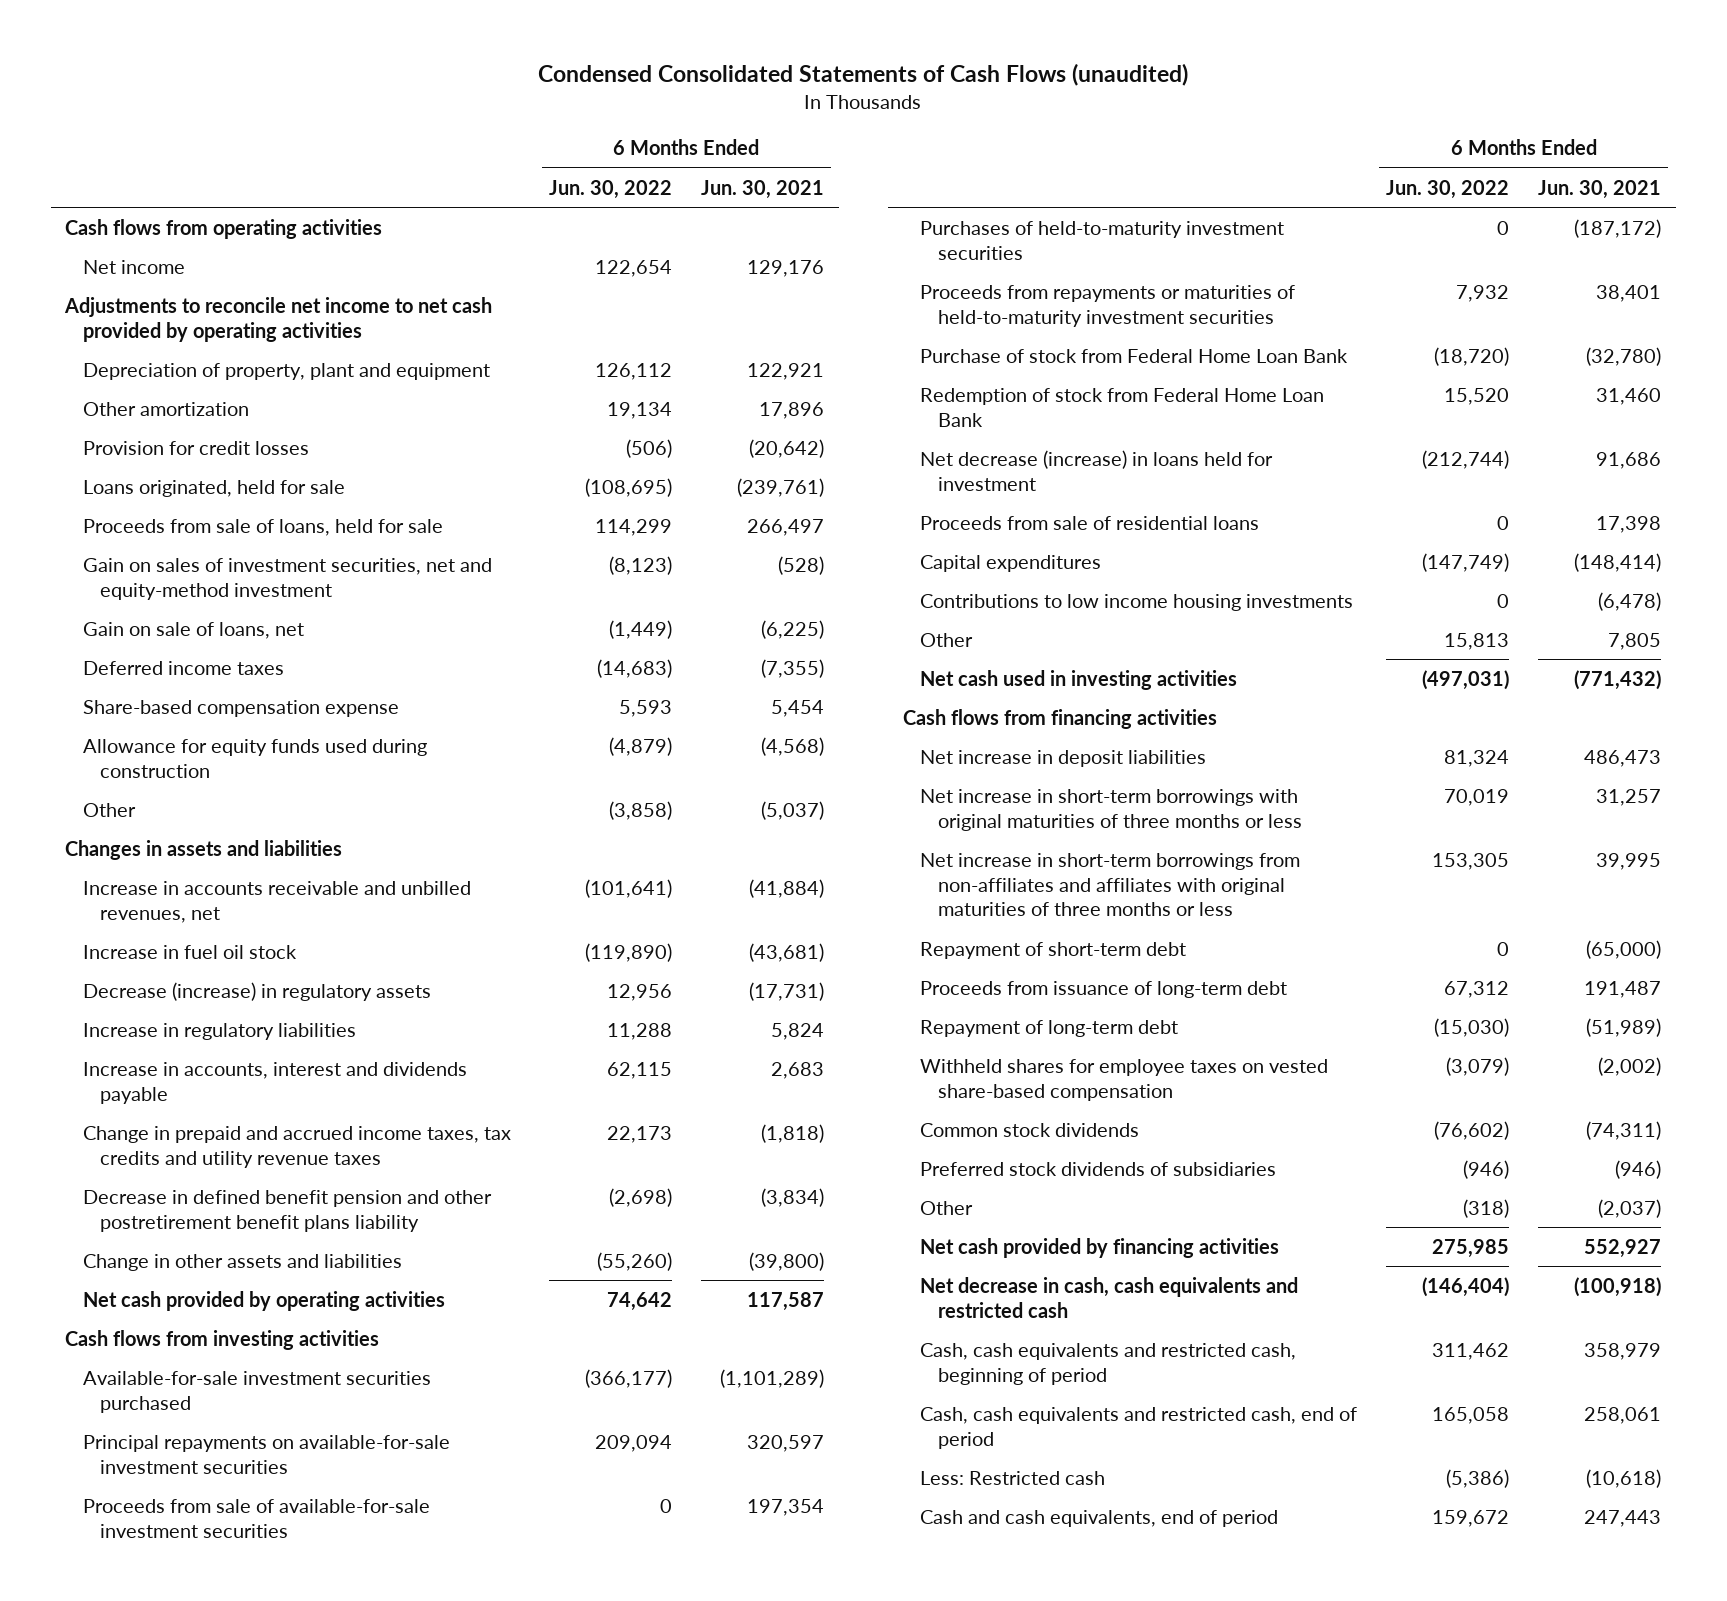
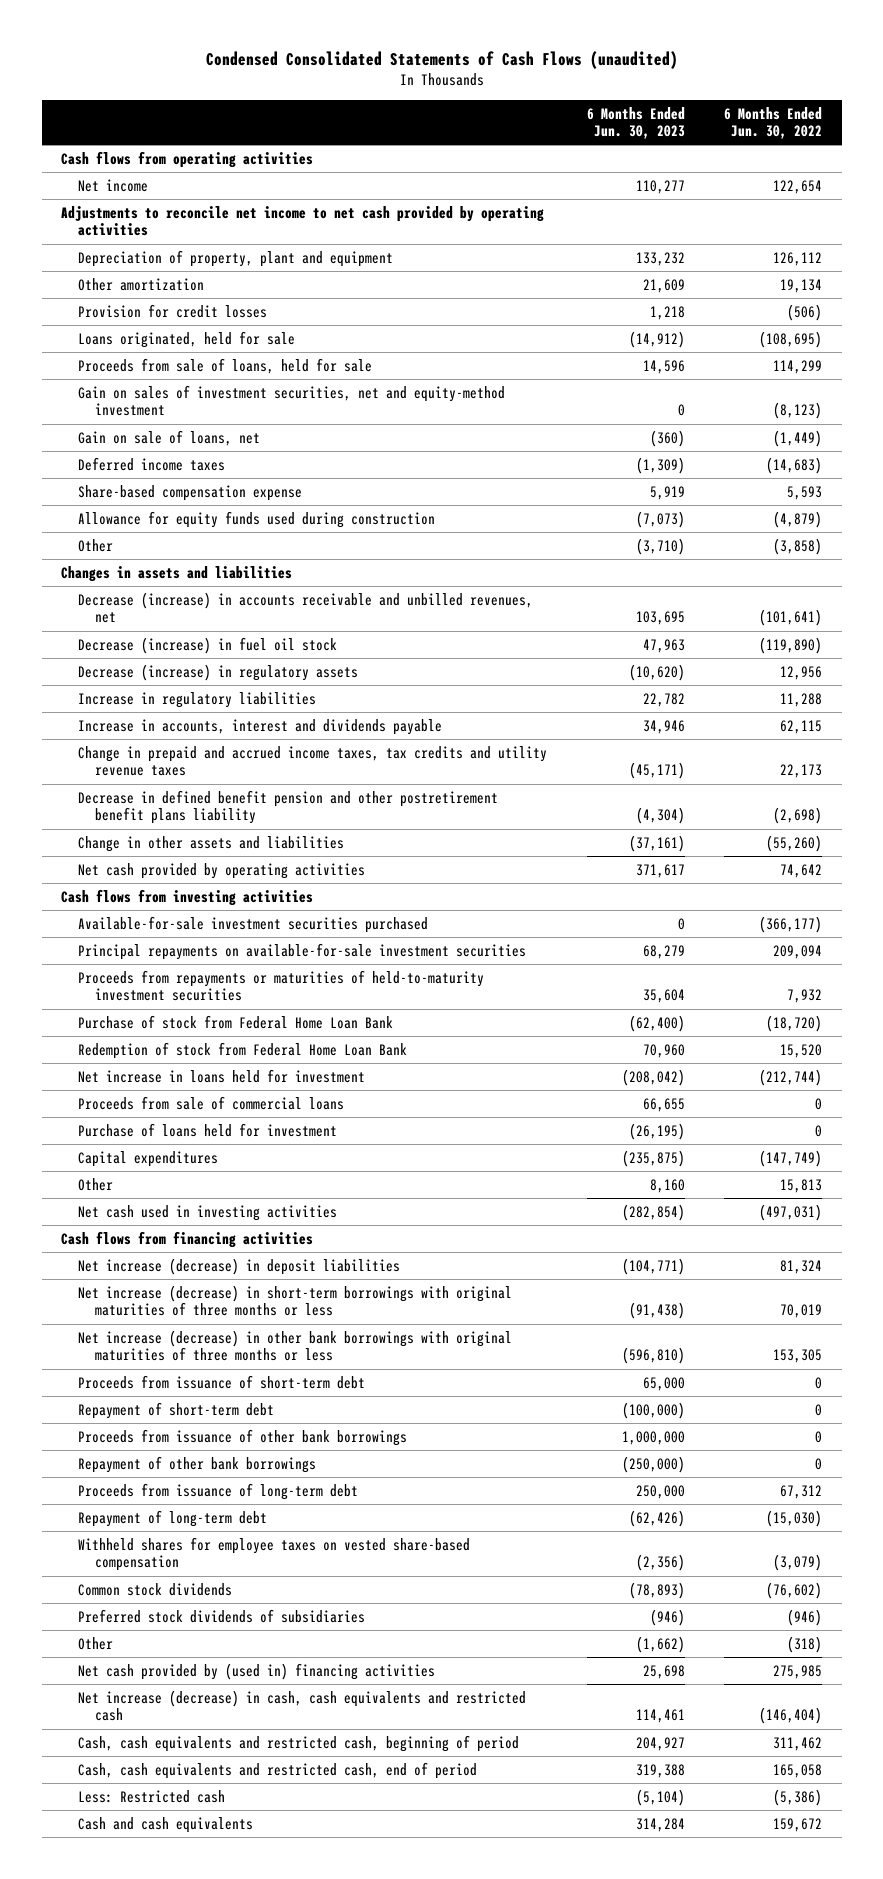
- | 6 Months Ended Jun. 30, 2022 | 6 Months Ended Jun. 30, 2021
+ | 6 Months Ended Jun. 30, 2023 | 6 Months Ended Jun. 30, 2022
- Increase in accounts receivable and unbilled revenues, net | (101,641) | (41,884)
- Increase in fuel oil stock | (119,890) | (43,681)
+ Decrease (increase) in accounts receivable and unbilled revenues, net | 103,695 | (101,641)
+ Decrease (increase) in fuel oil stock | 47,963 | (119,890)
- Proceeds from sale of available-for-sale investment securities | 0 | 197,354
- Purchases of held-to-maturity investment securities | 0 | (187,172)
- Net decrease (increase) in loans held for investment | (212,744) | 91,686
- Proceeds from sale of residential loans | 0 | 17,398
+ Net increase in loans held for investment | (208,042) | (212,744)
+ Proceeds from sale of commercial loans | 66,655 | 0
+ Purchase of loans held for investment | (26,195) | 0
- Contributions to low income housing investments | 0 | (6,478)
- Net increase in deposit liabilities | 81,324 | 486,473
- Net increase in short-term borrowings with original maturities of three months or less | 70,019 | 31,257
- Net increase in short-term borrowings from non-affiliates and affiliates with original maturities of three months or less | 153,305 | 39,995
+ Net increase (decrease) in deposit liabilities | (104,771) | 81,324
+ Net increase (decrease) in short-term borrowings with original maturities of three months or less | (91,438) | 70,019
+ Net increase (decrease) in other bank borrowings with original maturities of three months or less | (596,810) | 153,305
+ Proceeds from issuance of short-term debt | 65,000 | 0
+ Proceeds from issuance of other bank borrowings | 1,000,000 | 0
+ Repayment of other bank borrowings | (250,000) | 0
- Net cash provided by financing activities | 275,985 | 552,927
- Net decrease in cash, cash equivalents and restricted cash | (146,404) | (100,918)
+ Net cash provided by (used in) financing activities | 25,698 | 275,985
+ Net increase (decrease) in cash, cash equivalents and restricted cash | 114,461 | (146,404)
- Cash and cash equivalents, end of period | 159,672 | 247,443
+ Cash and cash equivalents | 314,284 | 159,672

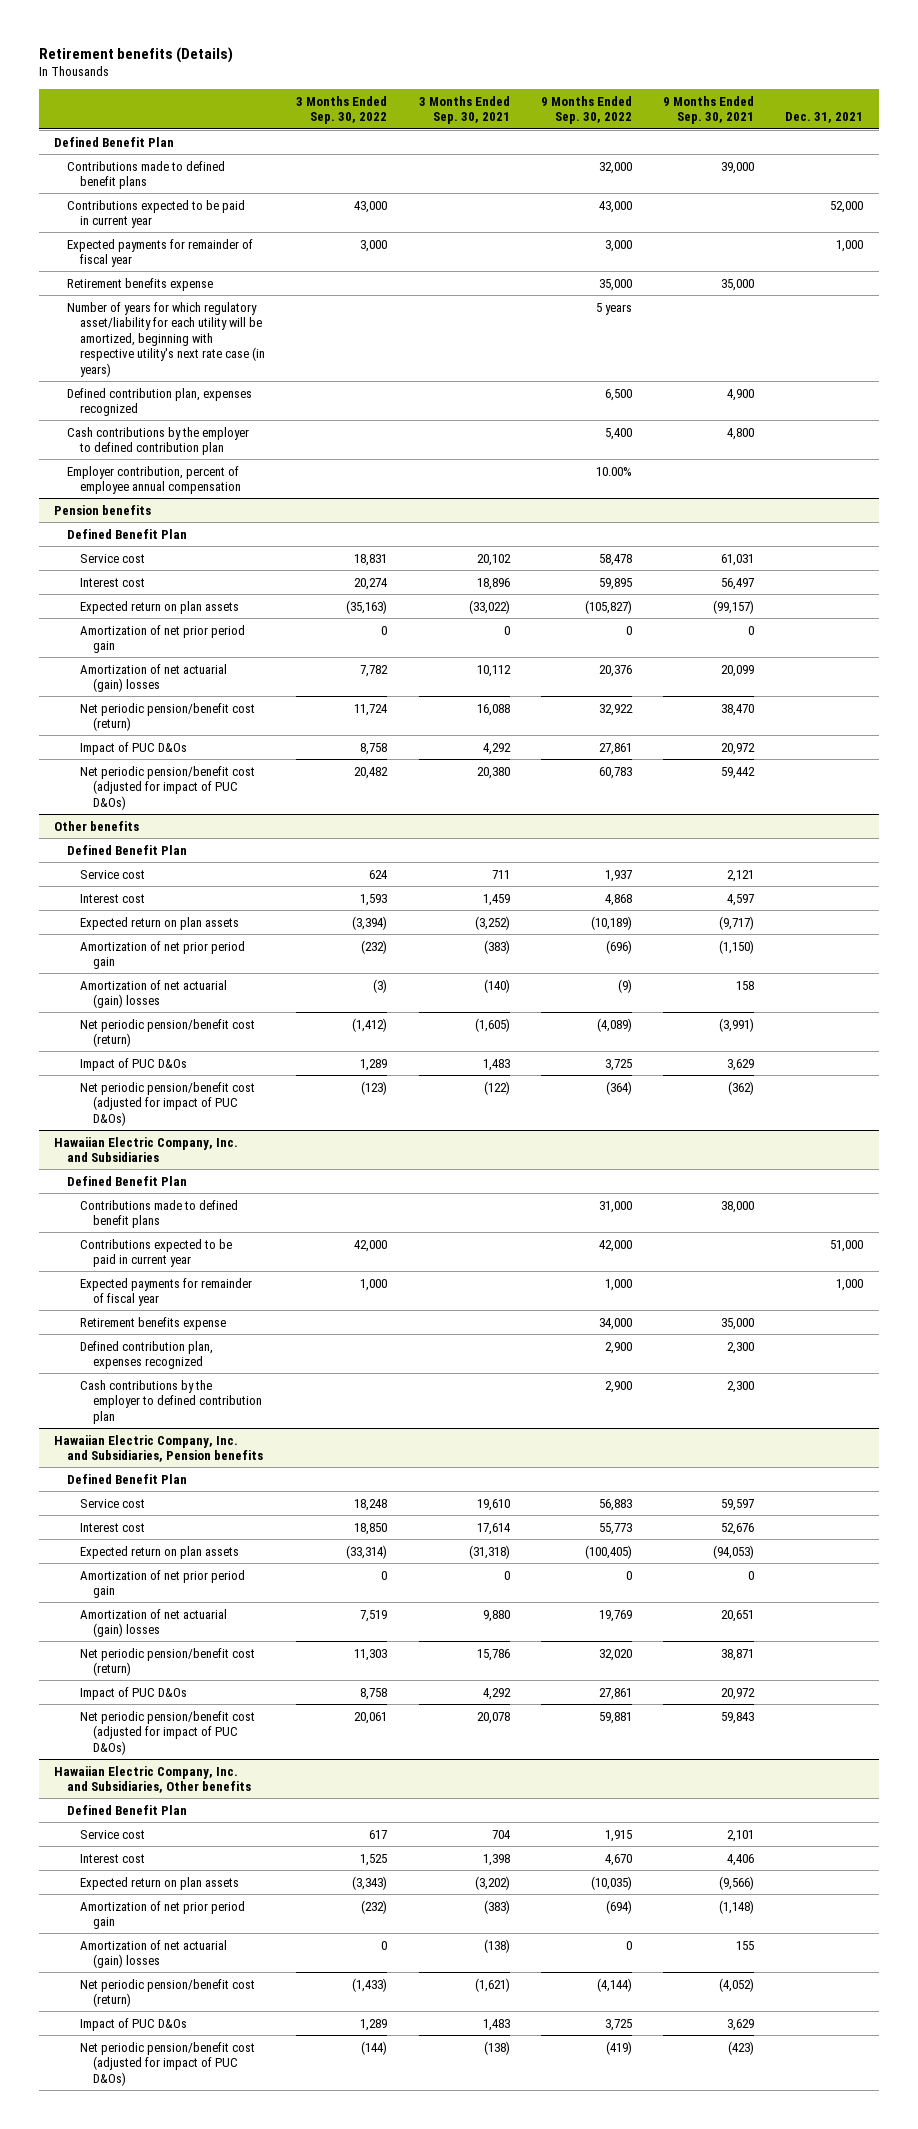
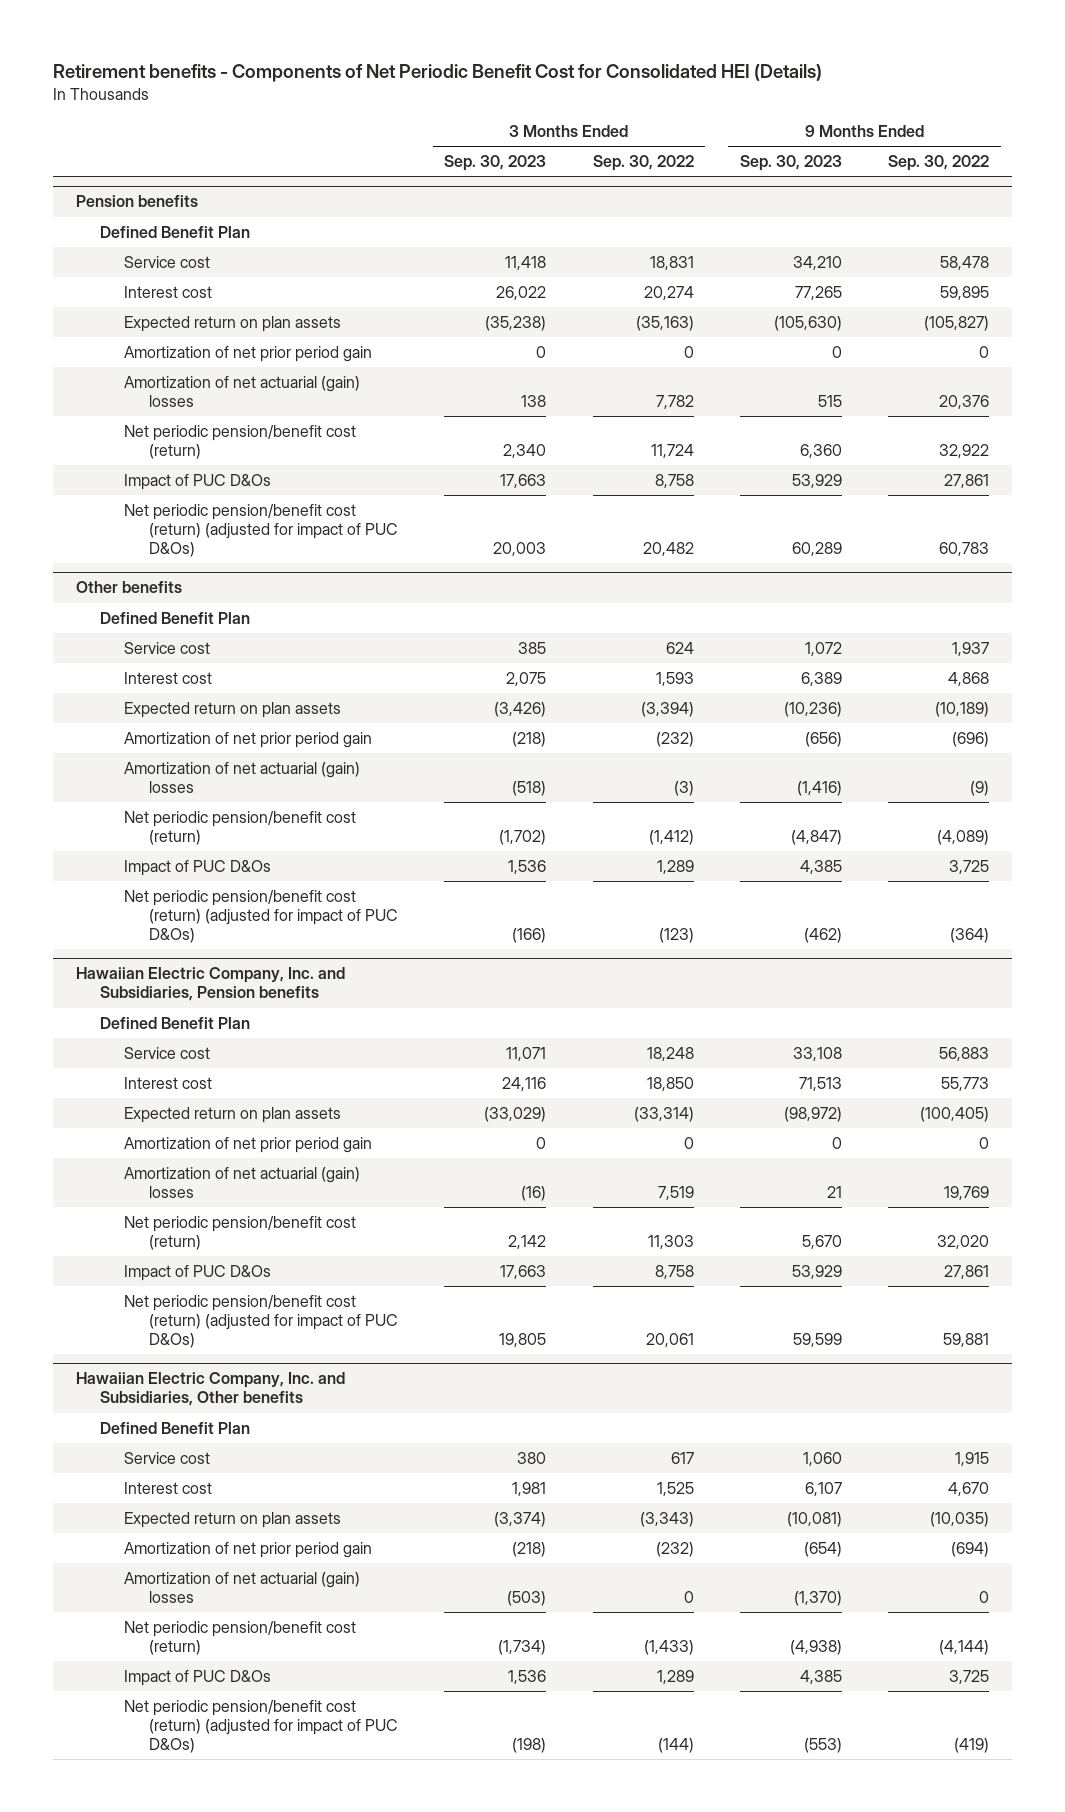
- Retirement benefits (Details)
+ Retirement benefits - Components of Net Periodic Benefit Cost for Consolidated HEI (Details)
- | 3 Months Ended Sep. 30, 2022 | 3 Months Ended Sep. 30, 2021 | 9 Months Ended Sep. 30, 2022 | 9 Months Ended Sep. 30, 2021 | Dec. 31, 2021
+ | 3 Months Ended Sep. 30, 2023 | 3 Months Ended Sep. 30, 2022 | 9 Months Ended Sep. 30, 2023 | 9 Months Ended Sep. 30, 2022
- Defined Benefit Plan
- Contributions made to defined benefit plans | | | 32,000 | 39,000 |
- Contributions expected to be paid in current year | 43,000 | | 43,000 | | 52,000
- Expected payments for remainder of fiscal year | 3,000 | | 3,000 | | 1,000
- Retirement benefits expense | | | 35,000 | 35,000 |
- Number of years for which regulatory asset/liability for each utility will be amortized, beginning with respective utility's next rate case (in years) | | | 5 years | |
- Defined contribution plan, expenses recognized | | | 6,500 | 4,900 |
- Cash contributions by the employer to defined contribution plan | | | 5,400 | 4,800 |
- Employer contribution, percent of employee annual compensation | | | 10.00% | |
@ Pension benefits
- Net periodic pension/benefit cost (adjusted for impact of PUC D&Os) | 20,482 | 20,380 | 60,783 | 59,442 |
+ Net periodic pension/benefit cost (return) (adjusted for impact of PUC D&Os) | 20,003 | 20,482 | 60,289 | 60,783
@ Other benefits
- Net periodic pension/benefit cost (adjusted for impact of PUC D&Os) | (123) | (122) | (364) | (362) |
- Hawaiian Electric Company, Inc. and Subsidiaries
- Defined Benefit Plan
- Contributions made to defined benefit plans | | | 31,000 | 38,000 |
- Contributions expected to be paid in current year | 42,000 | | 42,000 | | 51,000
- Expected payments for remainder of fiscal year | 1,000 | | 1,000 | | 1,000
- Retirement benefits expense | | | 34,000 | 35,000 |
- Defined contribution plan, expenses recognized | | | 2,900 | 2,300 |
- Cash contributions by the employer to defined contribution plan | | | 2,900 | 2,300 |
@ Other benefits
+ Net periodic pension/benefit cost (return) (adjusted for impact of PUC D&Os) | (166) | (123) | (462) | (364)
@ Hawaiian Electric Company, Inc. and Subsidiaries, Pension benefits
- Net periodic pension/benefit cost (adjusted for impact of PUC D&Os) | 20,061 | 20,078 | 59,881 | 59,843 |
+ Net periodic pension/benefit cost (return) (adjusted for impact of PUC D&Os) | 19,805 | 20,061 | 59,599 | 59,881
@ Hawaiian Electric Company, Inc. and Subsidiaries, Other benefits
- Net periodic pension/benefit cost (adjusted for impact of PUC D&Os) | (144) | (138) | (419) | (423) |
+ Net periodic pension/benefit cost (return) (adjusted for impact of PUC D&Os) | (198) | (144) | (553) | (419)

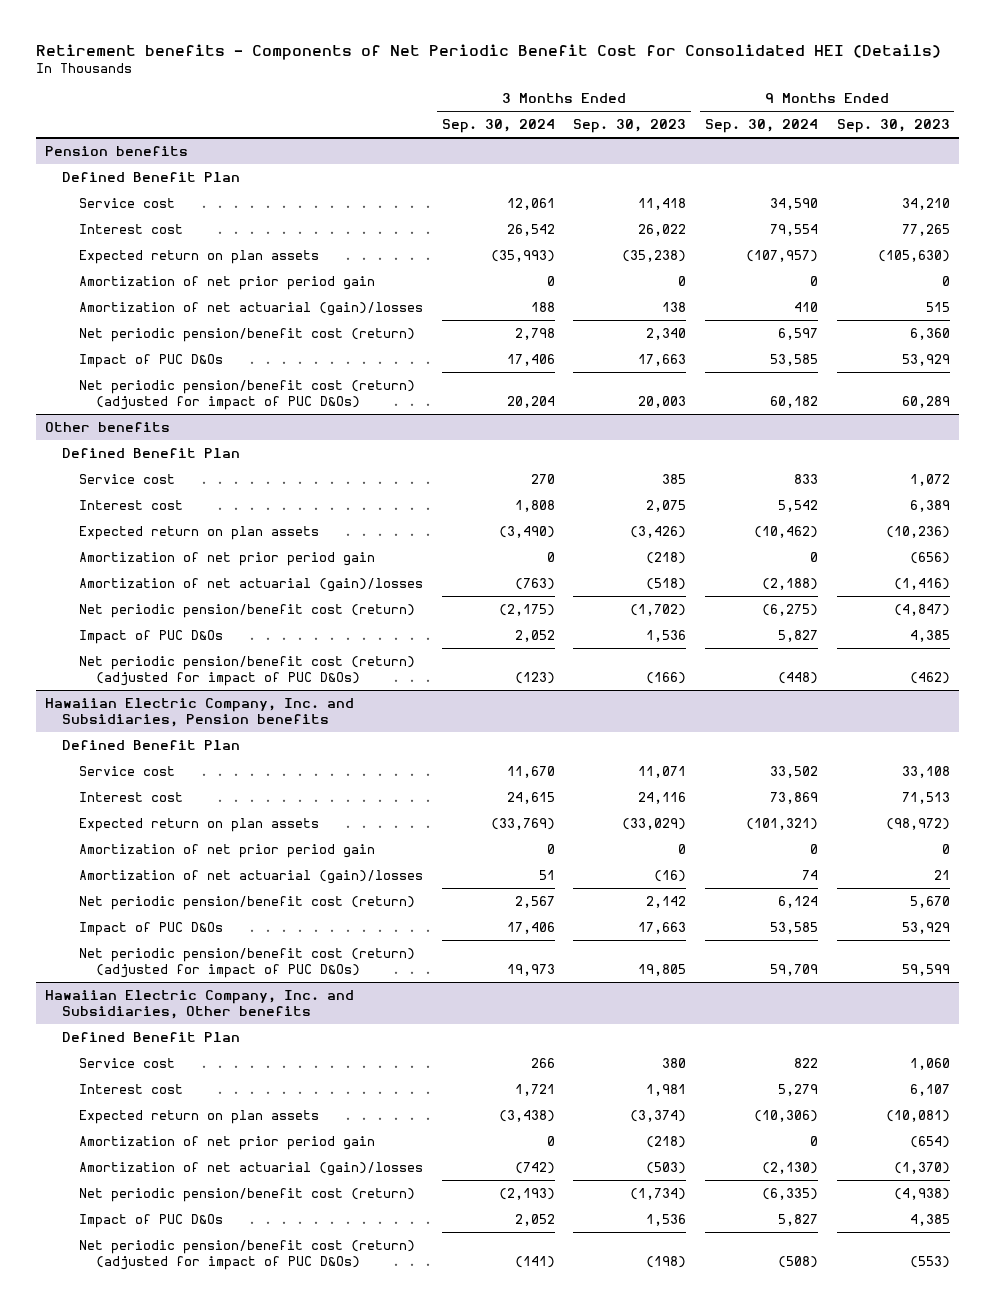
- | 3 Months Ended Sep. 30, 2023 | 3 Months Ended Sep. 30, 2022 | 9 Months Ended Sep. 30, 2023 | 9 Months Ended Sep. 30, 2022
+ | 3 Months Ended Sep. 30, 2024 | 3 Months Ended Sep. 30, 2023 | 9 Months Ended Sep. 30, 2024 | 9 Months Ended Sep. 30, 2023
@ Pension benefits
- Amortization of net actuarial (gain) losses | 138 | 7,782 | 515 | 20,376
+ Amortization of net actuarial (gain)/losses | 188 | 138 | 410 | 515
@ Other benefits
- Amortization of net actuarial (gain) losses | (518) | (3) | (1,416) | (9)
+ Amortization of net actuarial (gain)/losses | (763) | (518) | (2,188) | (1,416)
@ Hawaiian Electric Company, Inc. and Subsidiaries, Pension benefits
- Amortization of net actuarial (gain) losses | (16) | 7,519 | 21 | 19,769
+ Amortization of net actuarial (gain)/losses | 51 | (16) | 74 | 21
@ Hawaiian Electric Company, Inc. and Subsidiaries, Other benefits
- Amortization of net actuarial (gain) losses | (503) | 0 | (1,370) | 0
+ Amortization of net actuarial (gain)/losses | (742) | (503) | (2,130) | (1,370)

